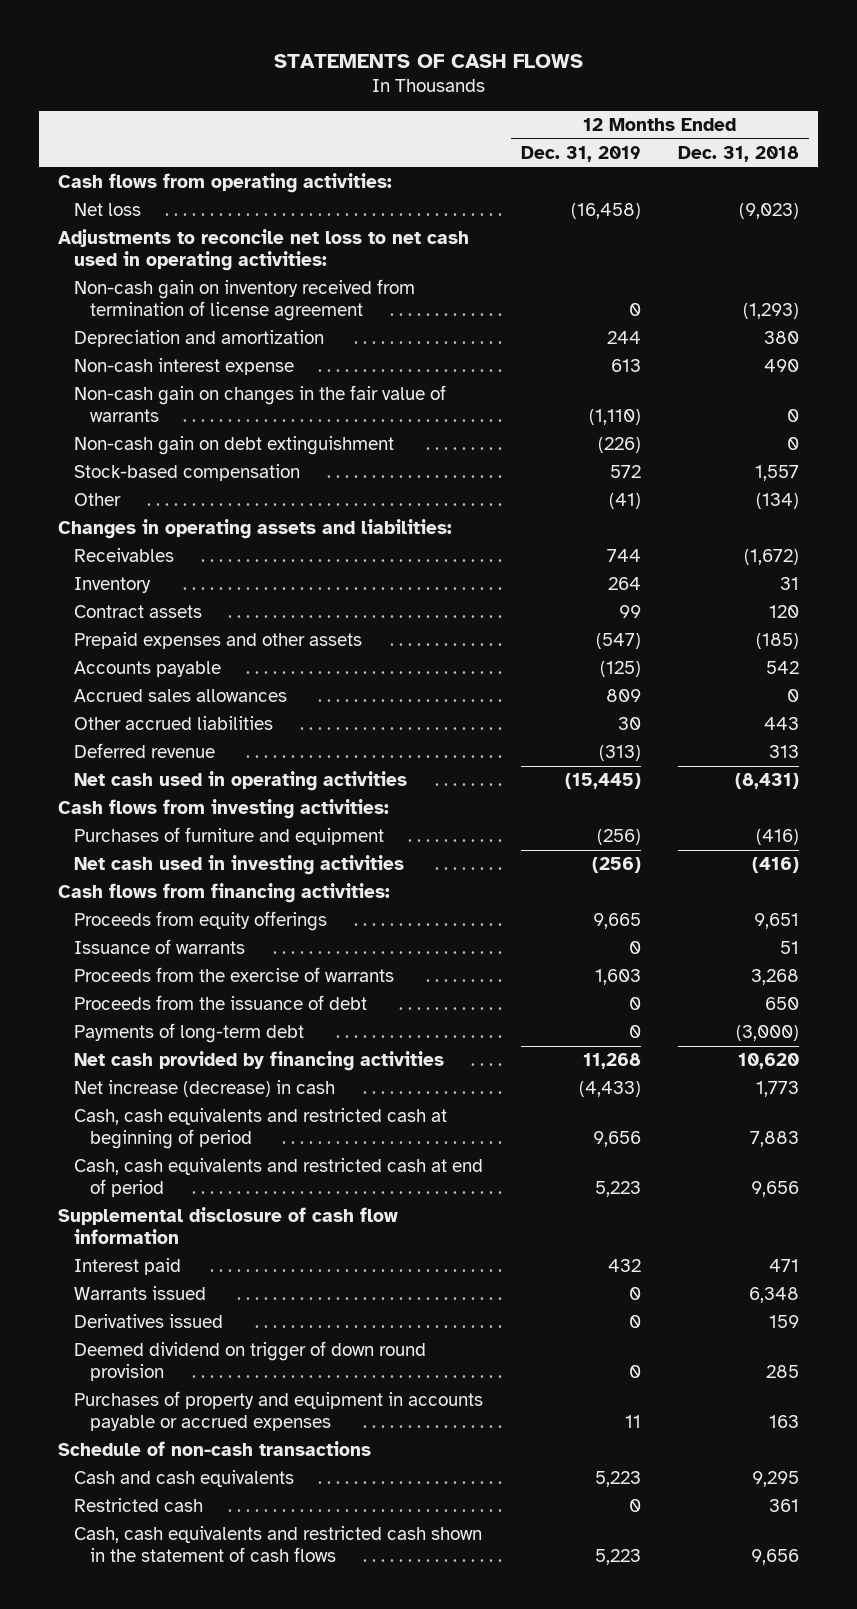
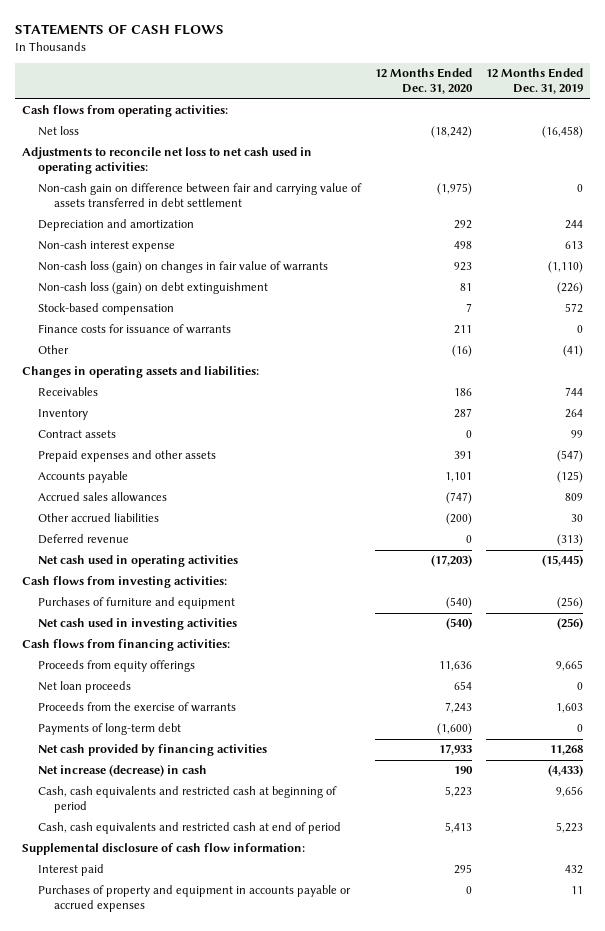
- | 12 Months Ended Dec. 31, 2019 | 12 Months Ended Dec. 31, 2018
+ | 12 Months Ended Dec. 31, 2020 | 12 Months Ended Dec. 31, 2019
- Non-cash gain on inventory received from termination of license agreement | 0 | (1,293)
+ Non-cash gain on difference between fair and carrying value of assets transferred in debt settlement | (1,975) | 0
- Non-cash gain on changes in the fair value of warrants | (1,110) | 0
- Non-cash gain on debt extinguishment | (226) | 0
+ Non-cash loss (gain) on changes in fair value of warrants | 923 | (1,110)
+ Non-cash loss (gain) on debt extinguishment | 81 | (226)
+ Finance costs for issuance of warrants | 211 | 0
- Issuance of warrants | 0 | 51
+ Net loan proceeds | 654 | 0
- Proceeds from the issuance of debt | 0 | 650
- Supplemental disclosure of cash flow information
+ Supplemental disclosure of cash flow information:
- Warrants issued | 0 | 6,348
- Derivatives issued | 0 | 159
- Deemed dividend on trigger of down round provision | 0 | 285
- Schedule of non-cash transactions
- Cash and cash equivalents | 5,223 | 9,295
- Restricted cash | 0 | 361
- Cash, cash equivalents and restricted cash shown in the statement of cash flows | 5,223 | 9,656

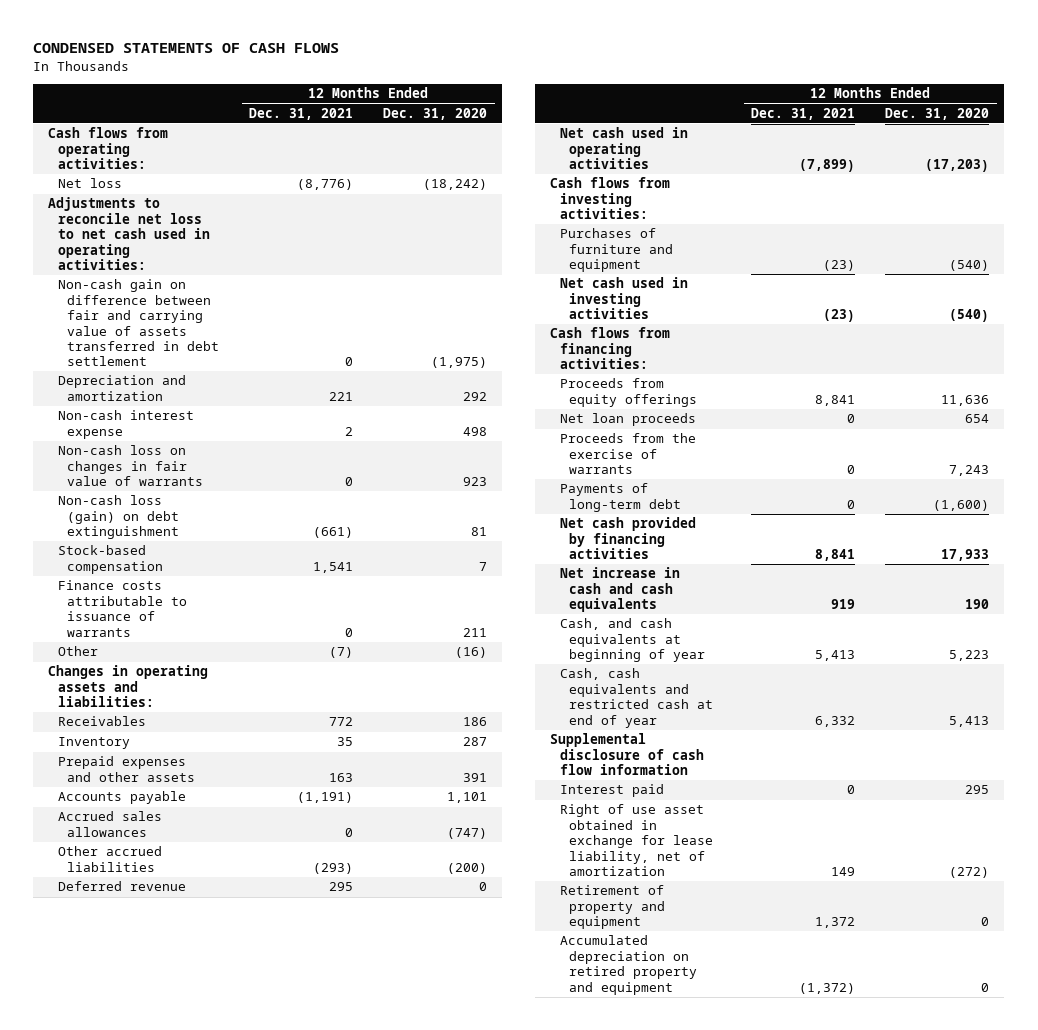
- STATEMENTS OF CASH FLOWS
+ CONDENSED STATEMENTS OF CASH FLOWS
- | 12 Months Ended Dec. 31, 2020 | 12 Months Ended Dec. 31, 2019
+ | 12 Months Ended Dec. 31, 2021 | 12 Months Ended Dec. 31, 2020
- Non-cash loss (gain) on changes in fair value of warrants | 923 | (1,110)
+ Non-cash loss on changes in fair value of warrants | 0 | 923
- Finance costs for issuance of warrants | 211 | 0
+ Finance costs attributable to issuance of warrants | 0 | 211
- Contract assets | 0 | 99
- Net increase (decrease) in cash | 190 | (4,433)
- Cash, cash equivalents and restricted cash at beginning of period | 5,223 | 9,656
- Cash, cash equivalents and restricted cash at end of period | 5,413 | 5,223
- Supplemental disclosure of cash flow information:
+ Net increase in cash and cash equivalents | 919 | 190
+ Cash, and cash equivalents at beginning of year | 5,413 | 5,223
+ Cash, cash equivalents and restricted cash at end of year | 6,332 | 5,413
+ Supplemental disclosure of cash flow information
- Purchases of property and equipment in accounts payable or accrued expenses | 0 | 11
+ Right of use asset obtained in exchange for lease liability, net of amortization | 149 | (272)
+ Retirement of property and equipment | 1,372 | 0
+ Accumulated depreciation on retired property and equipment | (1,372) | 0

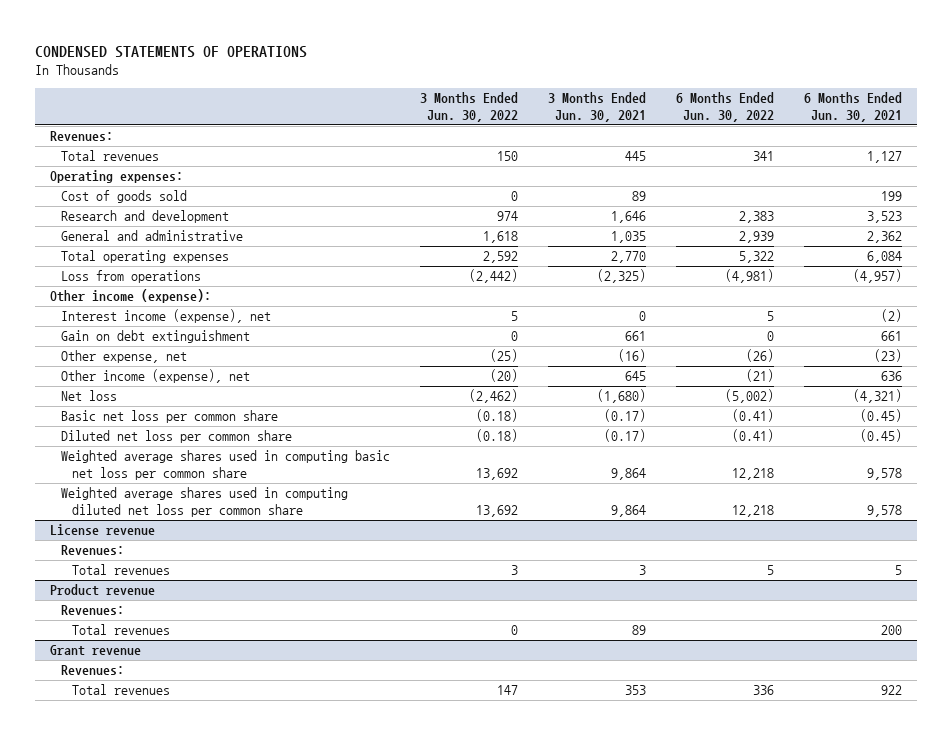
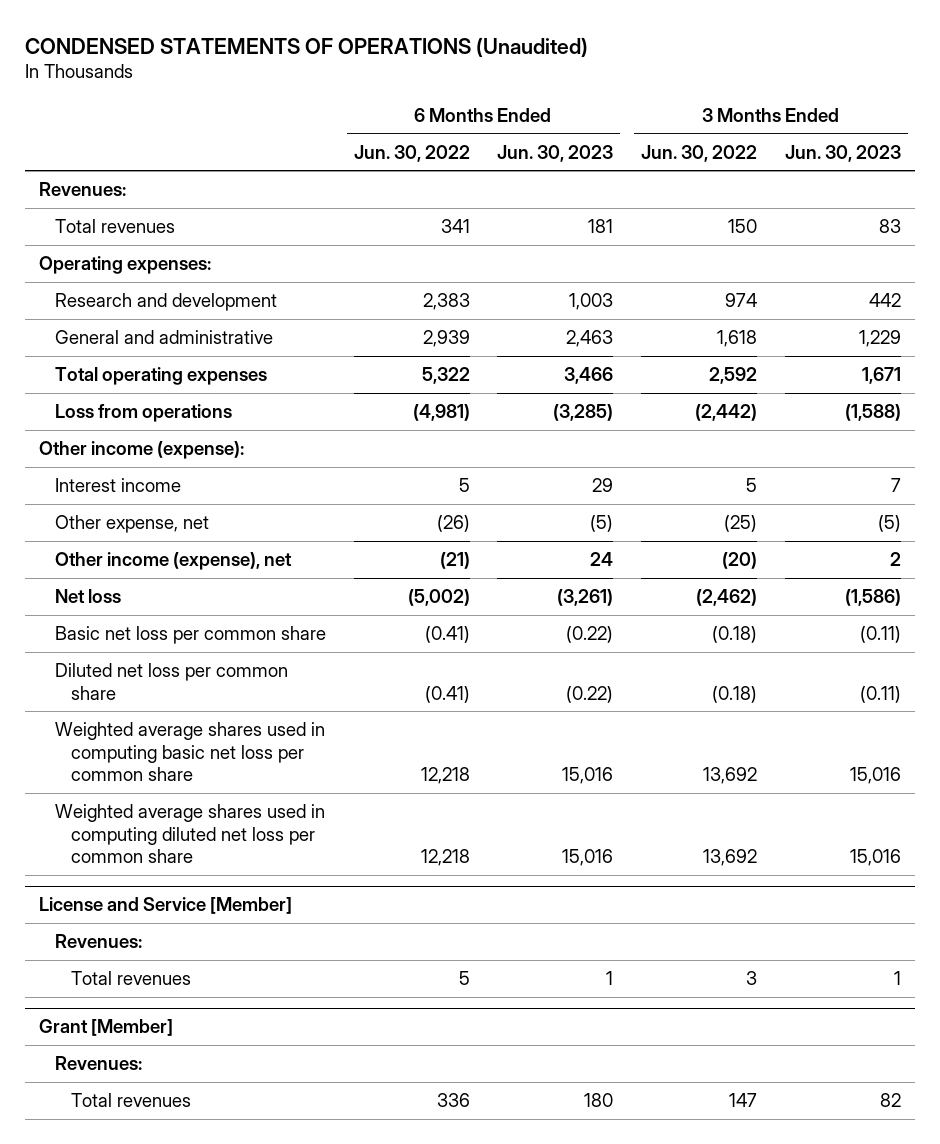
- CONDENSED STATEMENTS OF OPERATIONS
+ CONDENSED STATEMENTS OF OPERATIONS (Unaudited)
- | 3 Months Ended Jun. 30, 2022 | 3 Months Ended Jun. 30, 2021 | 6 Months Ended Jun. 30, 2022 | 6 Months Ended Jun. 30, 2021
+ | 6 Months Ended Jun. 30, 2022 | 6 Months Ended Jun. 30, 2023 | 3 Months Ended Jun. 30, 2022 | 3 Months Ended Jun. 30, 2023
- Cost of goods sold | 0 | 89 | | 199
- Interest income (expense), net | 5 | 0 | 5 | (2)
- Gain on debt extinguishment | 0 | 661 | 0 | 661
+ Interest income | 5 | 29 | 5 | 7
- License revenue
+ License and Service [Member]
- Product revenue
- Revenues:
- Total revenues | 0 | 89 | | 200
- Grant revenue
+ Grant [Member]

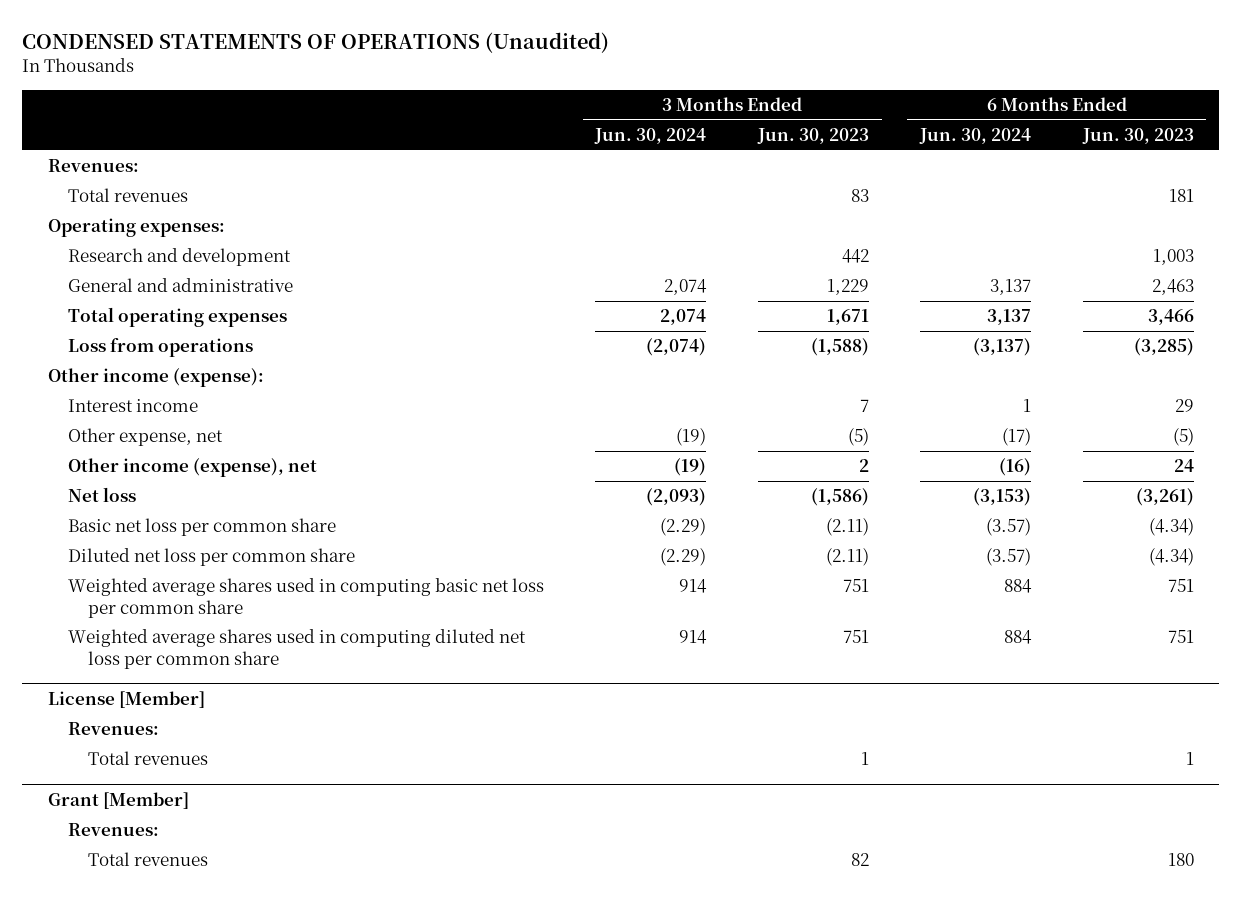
- | 6 Months Ended Jun. 30, 2022 | 6 Months Ended Jun. 30, 2023 | 3 Months Ended Jun. 30, 2022 | 3 Months Ended Jun. 30, 2023
+ | 3 Months Ended Jun. 30, 2024 | 3 Months Ended Jun. 30, 2023 | 6 Months Ended Jun. 30, 2024 | 6 Months Ended Jun. 30, 2023
- Basic net loss per common share | (0.41) | (0.22) | (0.18) | (0.11)
- Diluted net loss per common share | (0.41) | (0.22) | (0.18) | (0.11)
- Weighted average shares used in computing basic net loss per common share | 12,218 | 15,016 | 13,692 | 15,016
- Weighted average shares used in computing diluted net loss per common share | 12,218 | 15,016 | 13,692 | 15,016
- License and Service [Member]
+ Basic net loss per common share | (2.29) | (2.11) | (3.57) | (4.34)
+ Diluted net loss per common share | (2.29) | (2.11) | (3.57) | (4.34)
+ Weighted average shares used in computing basic net loss per common share | 914 | 751 | 884 | 751
+ Weighted average shares used in computing diluted net loss per common share | 914 | 751 | 884 | 751
+ License [Member]

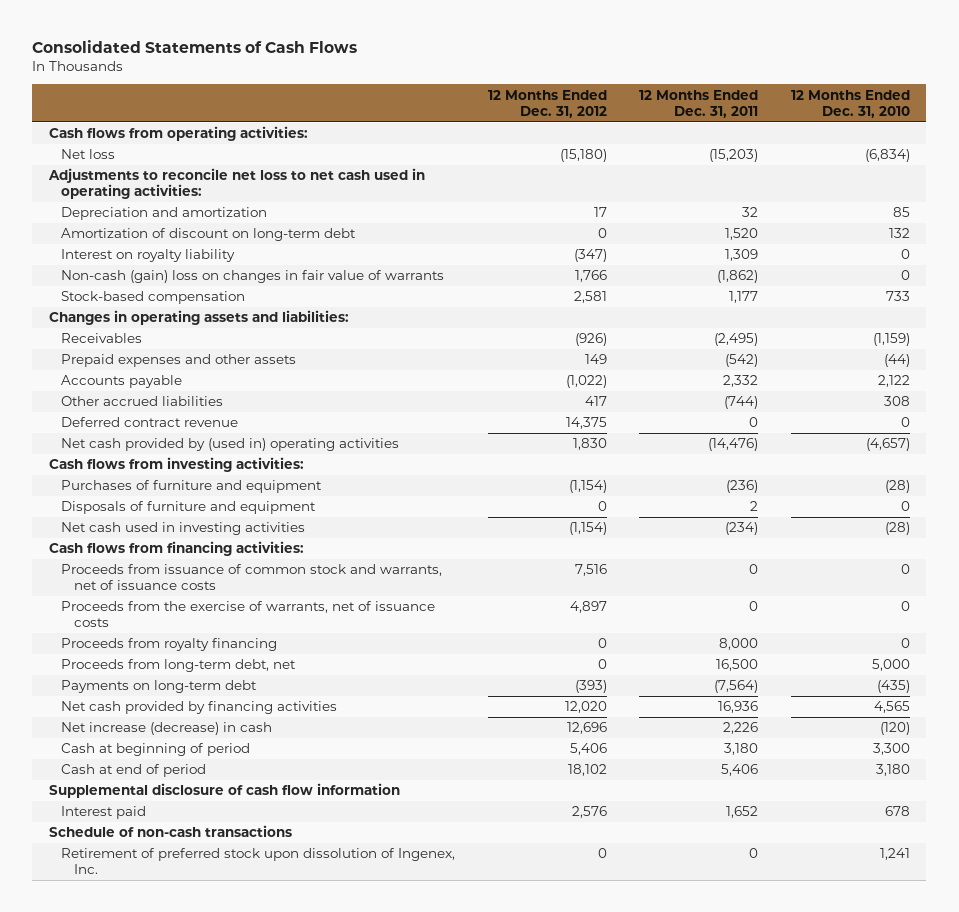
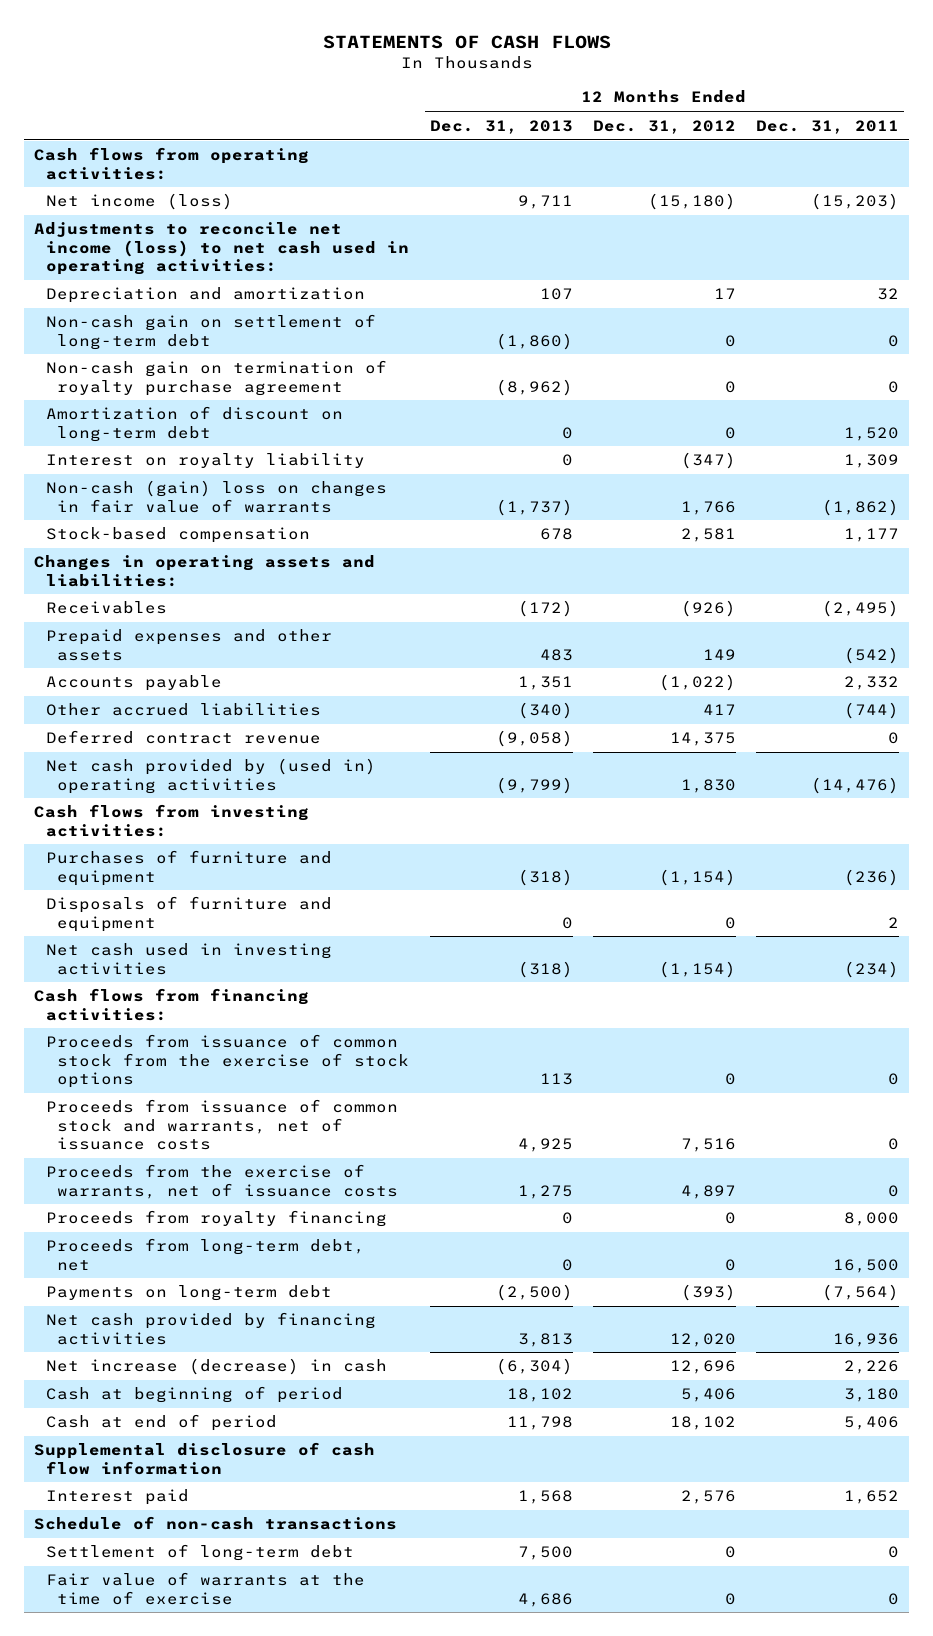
- Consolidated Statements of Cash Flows
+ STATEMENTS OF CASH FLOWS
- | 12 Months Ended Dec. 31, 2012 | 12 Months Ended Dec. 31, 2011 | 12 Months Ended Dec. 31, 2010
+ | 12 Months Ended Dec. 31, 2013 | 12 Months Ended Dec. 31, 2012 | 12 Months Ended Dec. 31, 2011
- Net loss | (15,180) | (15,203) | (6,834)
- Adjustments to reconcile net loss to net cash used in operating activities:
+ Net income (loss) | 9,711 | (15,180) | (15,203)
+ Adjustments to reconcile net income (loss) to net cash used in operating activities:
+ Non-cash gain on settlement of long-term debt | (1,860) | 0 | 0
+ Non-cash gain on termination of royalty purchase agreement | (8,962) | 0 | 0
+ Proceeds from issuance of common stock from the exercise of stock options | 113 | 0 | 0
- Retirement of preferred stock upon dissolution of Ingenex, Inc. | 0 | 0 | 1,241
+ Settlement of long-term debt | 7,500 | 0 | 0
+ Fair value of warrants at the time of exercise | 4,686 | 0 | 0

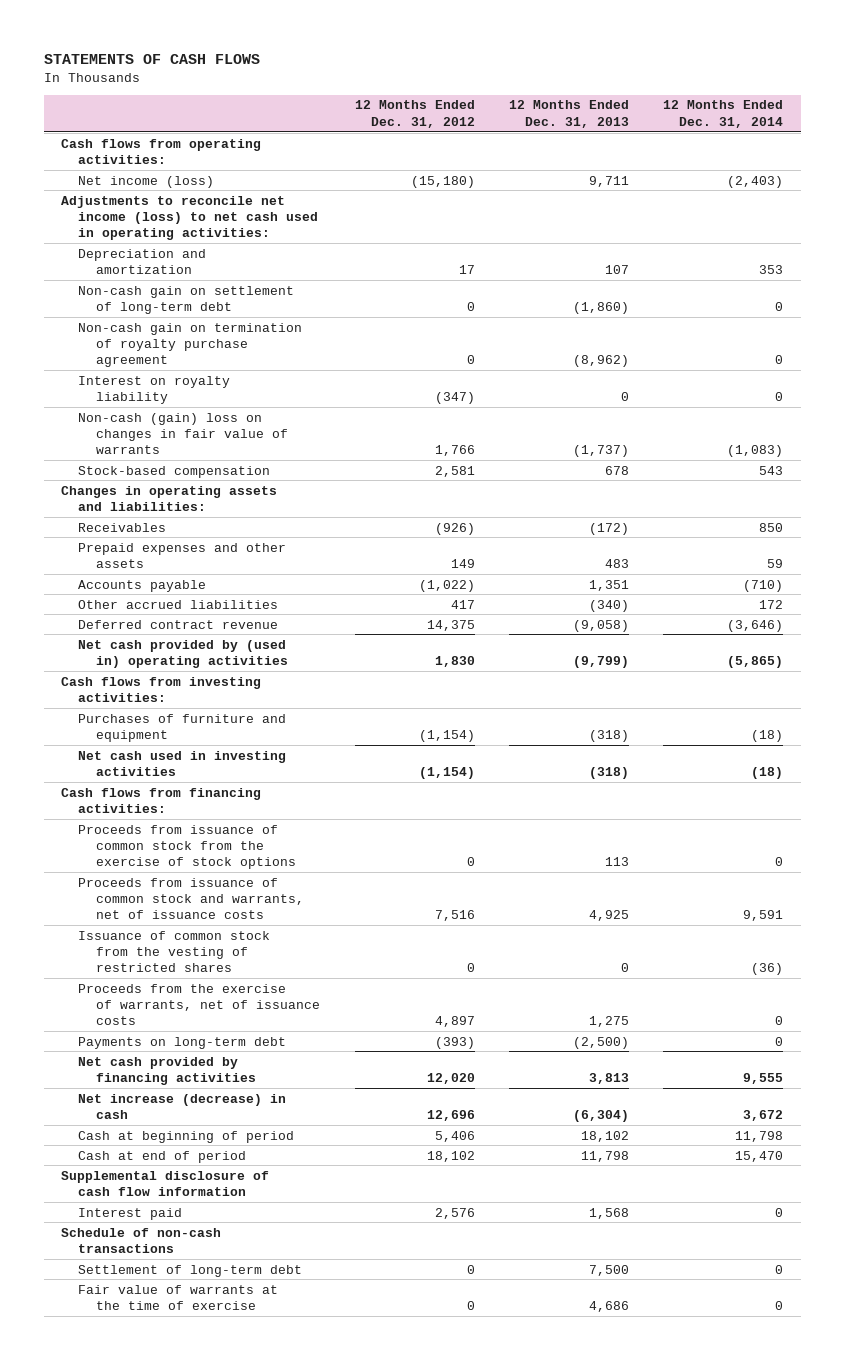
- | 12 Months Ended Dec. 31, 2013 | 12 Months Ended Dec. 31, 2012 | 12 Months Ended Dec. 31, 2011
+ | 12 Months Ended Dec. 31, 2012 | 12 Months Ended Dec. 31, 2013 | 12 Months Ended Dec. 31, 2014
- Amortization of discount on long-term debt | 0 | 0 | 1,520
- Disposals of furniture and equipment | 0 | 0 | 2
+ Issuance of common stock from the vesting of restricted shares | 0 | 0 | (36)
- Proceeds from royalty financing | 0 | 0 | 8,000
- Proceeds from long-term debt, net | 0 | 0 | 16,500

